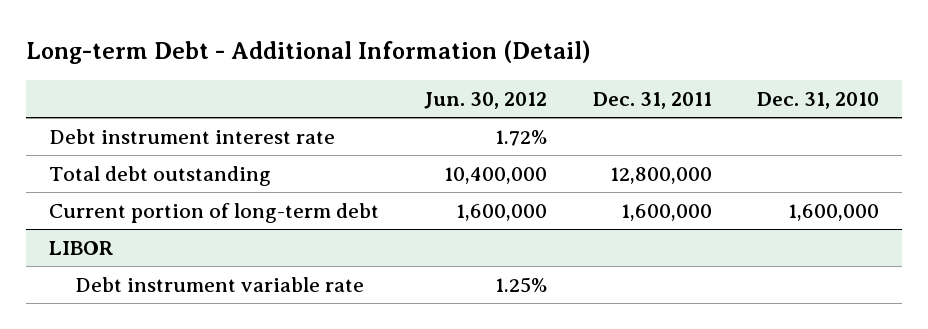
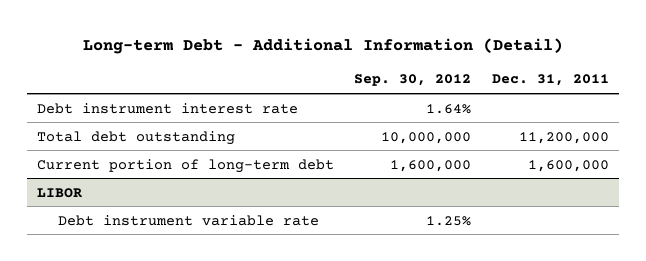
- | Jun. 30, 2012 | Dec. 31, 2011 | Dec. 31, 2010
+ | Sep. 30, 2012 | Dec. 31, 2011
- Total debt outstanding | 10,400,000 | 12,800,000 |
+ Total debt outstanding | 10,000,000 | 11,200,000

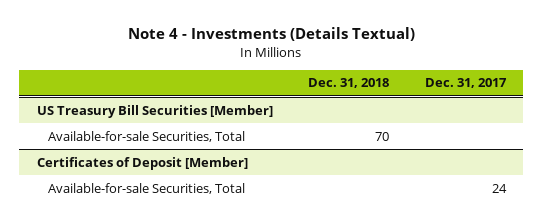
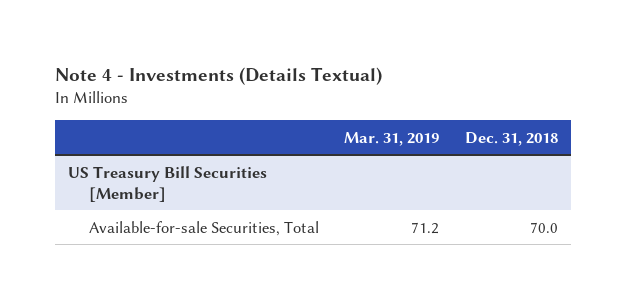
- | Dec. 31, 2018 | Dec. 31, 2017
+ | Mar. 31, 2019 | Dec. 31, 2018
@ US Treasury Bill Securities [Member]
- Available-for-sale Securities, Total | 70 |
- Certificates of Deposit [Member]
- Available-for-sale Securities, Total | | 24
@ US Treasury Bill Securities [Member]
+ Available-for-sale Securities, Total | 71.2 | 70.0

